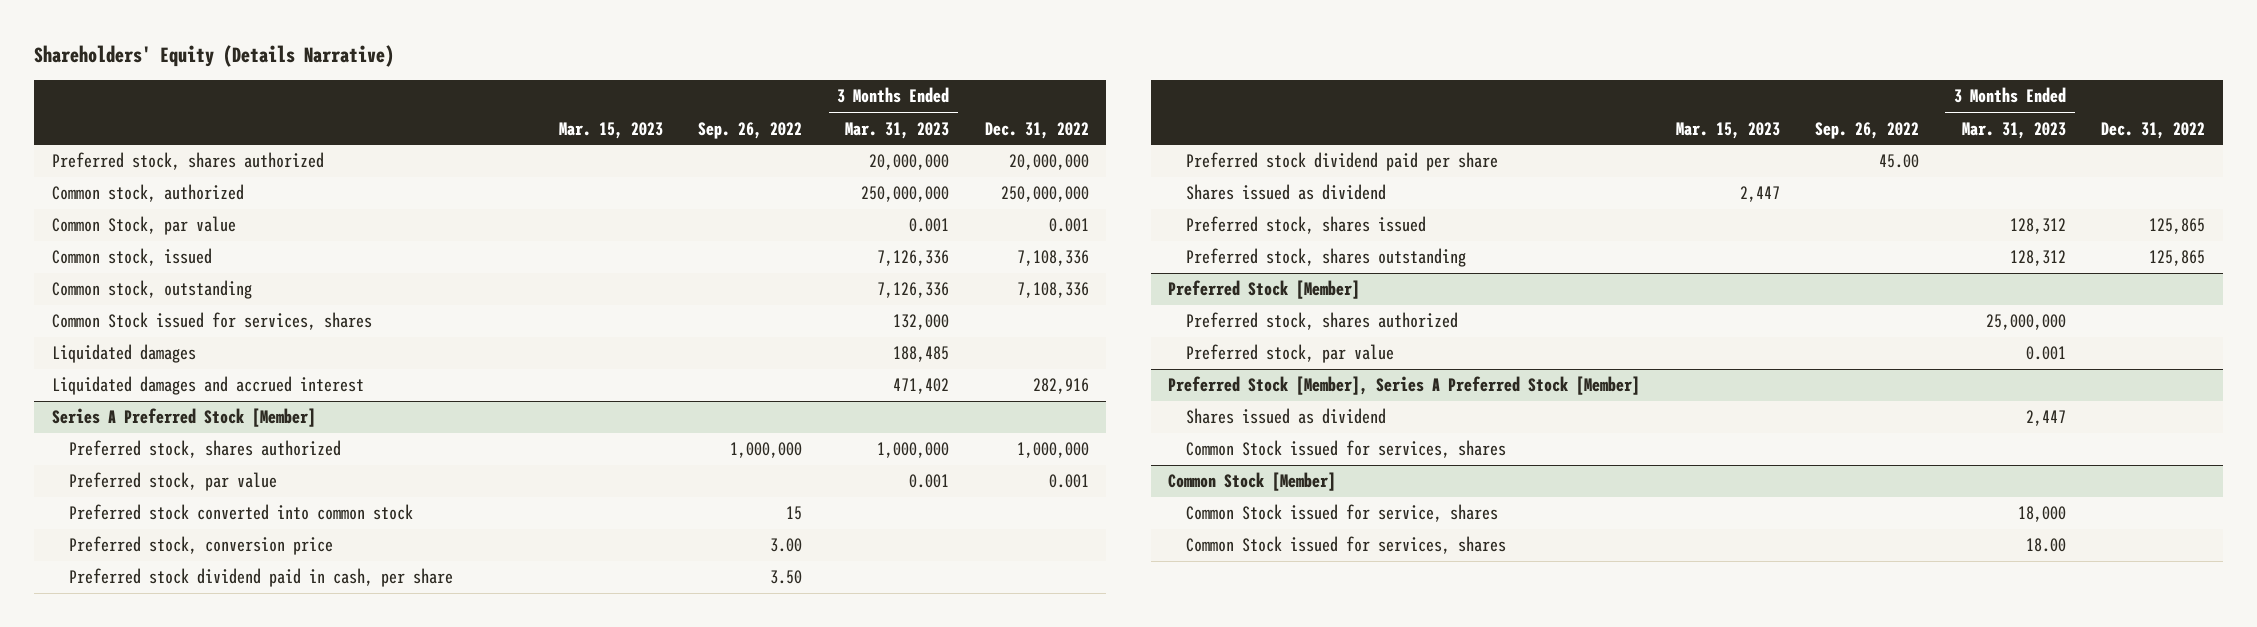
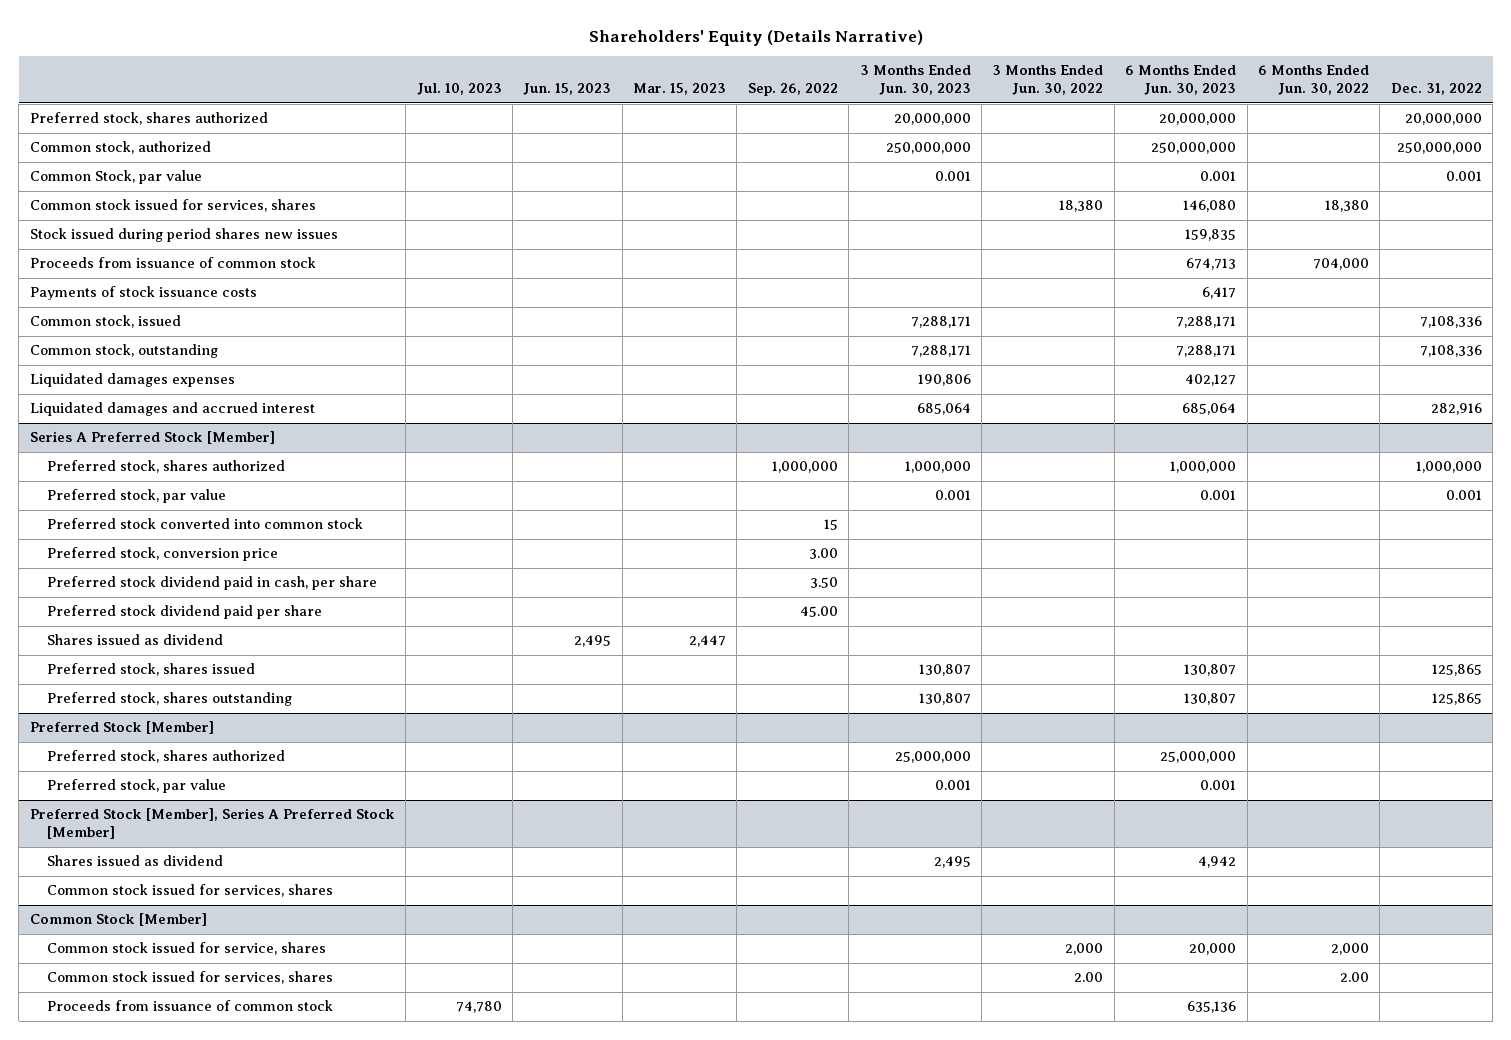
- | Mar. 15, 2023 | Sep. 26, 2022 | 3 Months Ended Mar. 31, 2023 | Dec. 31, 2022
+ | Jul. 10, 2023 | Jun. 15, 2023 | Mar. 15, 2023 | Sep. 26, 2022 | 3 Months Ended Jun. 30, 2023 | 3 Months Ended Jun. 30, 2022 | 6 Months Ended Jun. 30, 2023 | 6 Months Ended Jun. 30, 2022 | Dec. 31, 2022
+ Common stock issued for services, shares | | | | | | 18,380 | 146,080 | 18,380 |
+ Stock issued during period shares new issues | | | | | | | 159,835 | |
+ Proceeds from issuance of common stock | | | | | | | 674,713 | 704,000 |
+ Payments of stock issuance costs | | | | | | | 6,417 | |
- Common Stock issued for services, shares | | | 132,000 |
- Liquidated damages | | | 188,485 |
+ Liquidated damages expenses | | | | | 190,806 | | 402,127 | |
@ Preferred Stock [Member], Series A Preferred Stock [Member]
- Common Stock issued for services, shares
+ Common stock issued for services, shares
@ Common Stock [Member]
- Common Stock issued for service, shares | | | 18,000 |
- Common Stock issued for services, shares | | | 18.00 |
+ Common stock issued for service, shares | | | | | | 2,000 | 20,000 | 2,000 |
+ Common stock issued for services, shares | | | | | | 2.00 | | 2.00 |
+ Proceeds from issuance of common stock | 74,780 | | | | | | 635,136 | |

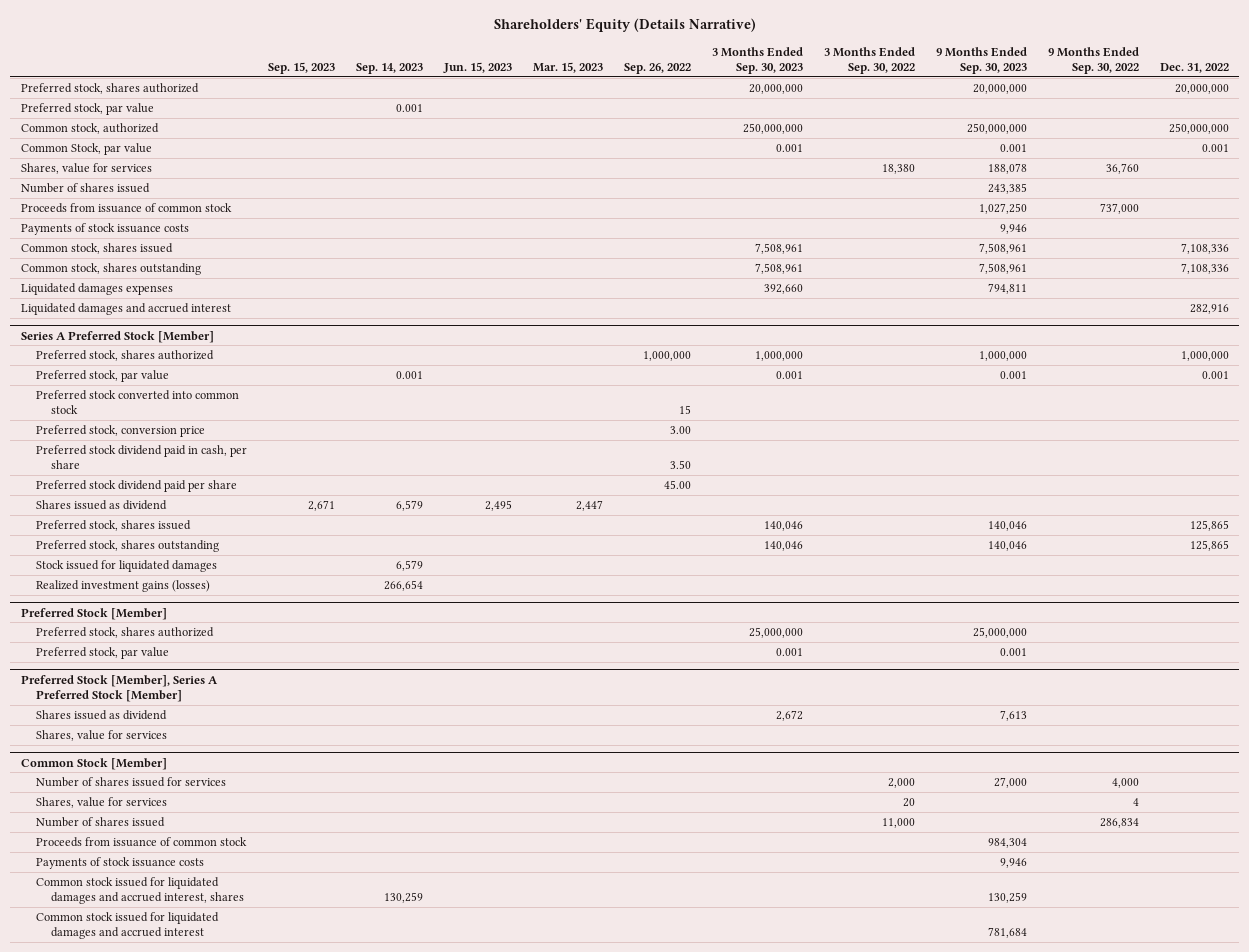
- | Jul. 10, 2023 | Jun. 15, 2023 | Mar. 15, 2023 | Sep. 26, 2022 | 3 Months Ended Jun. 30, 2023 | 3 Months Ended Jun. 30, 2022 | 6 Months Ended Jun. 30, 2023 | 6 Months Ended Jun. 30, 2022 | Dec. 31, 2022
+ | Sep. 15, 2023 | Sep. 14, 2023 | Jun. 15, 2023 | Mar. 15, 2023 | Sep. 26, 2022 | 3 Months Ended Sep. 30, 2023 | 3 Months Ended Sep. 30, 2022 | 9 Months Ended Sep. 30, 2023 | 9 Months Ended Sep. 30, 2022 | Dec. 31, 2022
+ Preferred stock, par value | | 0.001 | | | | | | | |
- Common stock issued for services, shares | | | | | | 18,380 | 146,080 | 18,380 |
- Stock issued during period shares new issues | | | | | | | 159,835 | |
+ Shares, value for services | | | | | | | 18,380 | 188,078 | 36,760 |
+ Number of shares issued | | | | | | | | 243,385 | |
- Common stock, issued | | | | | 7,288,171 | | 7,288,171 | | 7,108,336
- Common stock, outstanding | | | | | 7,288,171 | | 7,288,171 | | 7,108,336
+ Common stock, shares issued | | | | | | 7,508,961 | | 7,508,961 | | 7,108,336
+ Common stock, shares outstanding | | | | | | 7,508,961 | | 7,508,961 | | 7,108,336
@ Series A Preferred Stock [Member]
+ Stock issued for liquidated damages | | 6,579 | | | | | | | |
+ Realized investment gains (losses) | | 266,654 | | | | | | | |
@ Preferred Stock [Member], Series A Preferred Stock [Member]
- Common stock issued for services, shares
+ Shares, value for services
@ Common Stock [Member]
- Common stock issued for service, shares | | | | | | 2,000 | 20,000 | 2,000 |
- Common stock issued for services, shares | | | | | | 2.00 | | 2.00 |
+ Number of shares issued for services | | | | | | | 2,000 | 27,000 | 4,000 |
+ Shares, value for services | | | | | | | 20 | | 4 |
+ Number of shares issued | | | | | | | 11,000 | | 286,834 |
+ Payments of stock issuance costs | | | | | | | | 9,946 | |
+ Common stock issued for liquidated damages and accrued interest, shares | | 130,259 | | | | | | 130,259 | |
+ Common stock issued for liquidated damages and accrued interest | | | | | | | | 781,684 | |

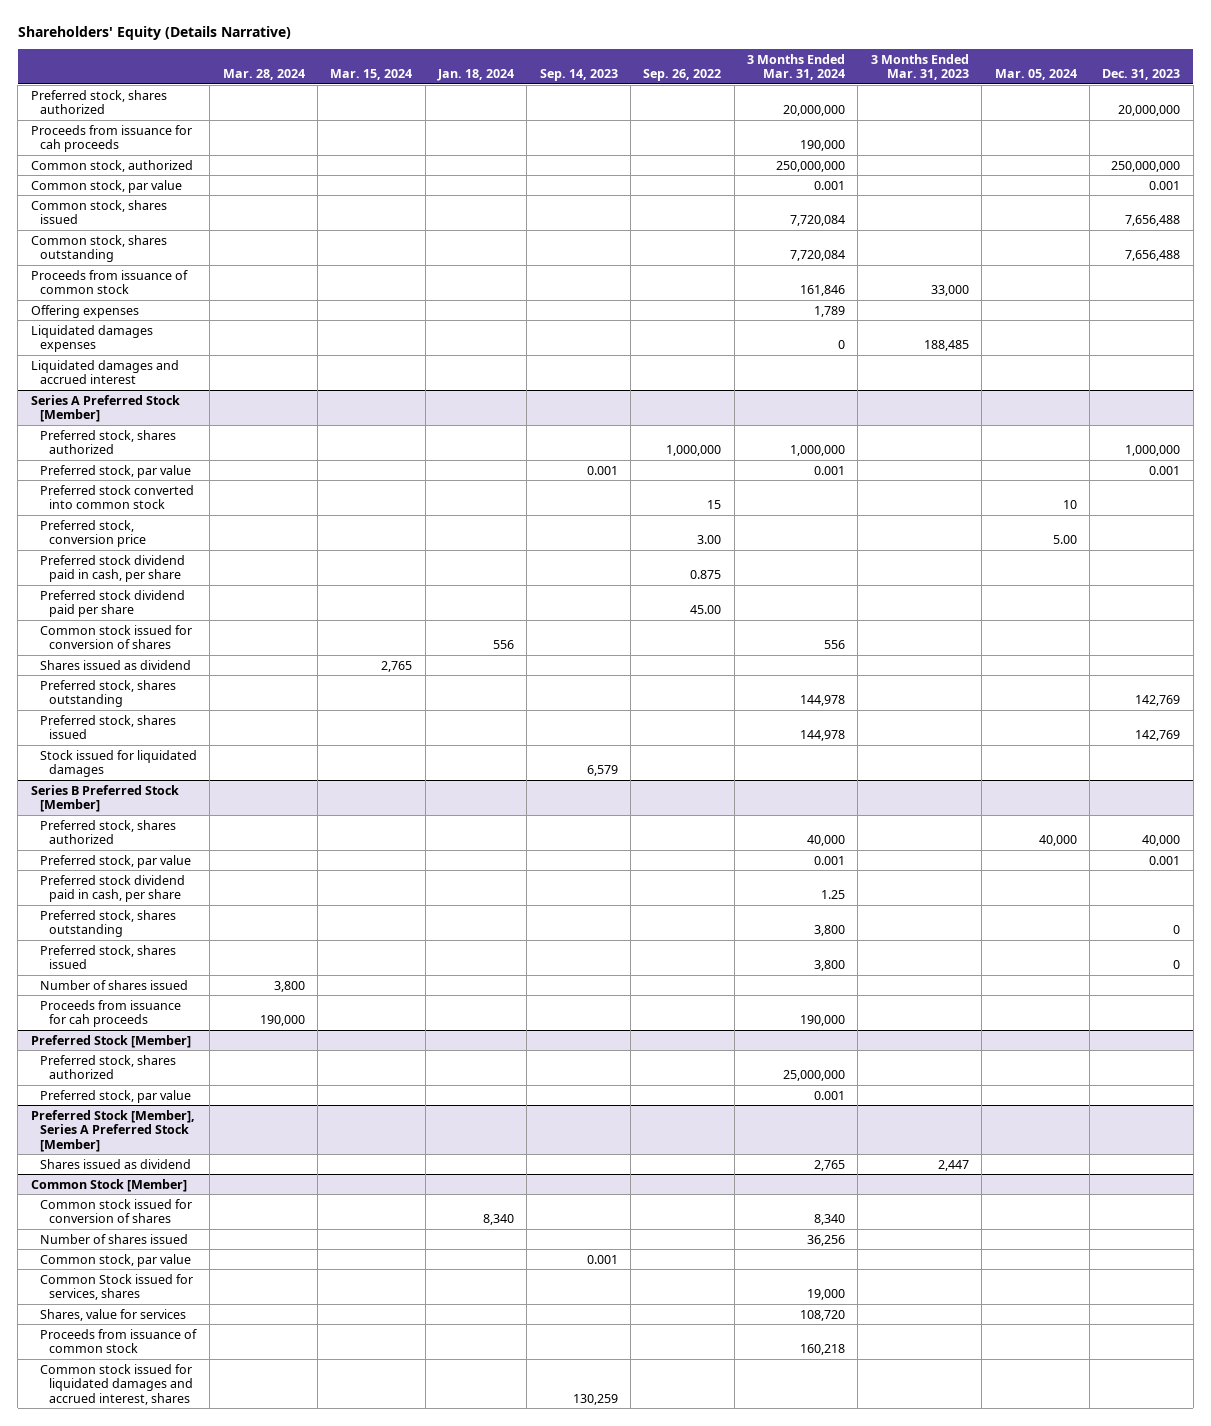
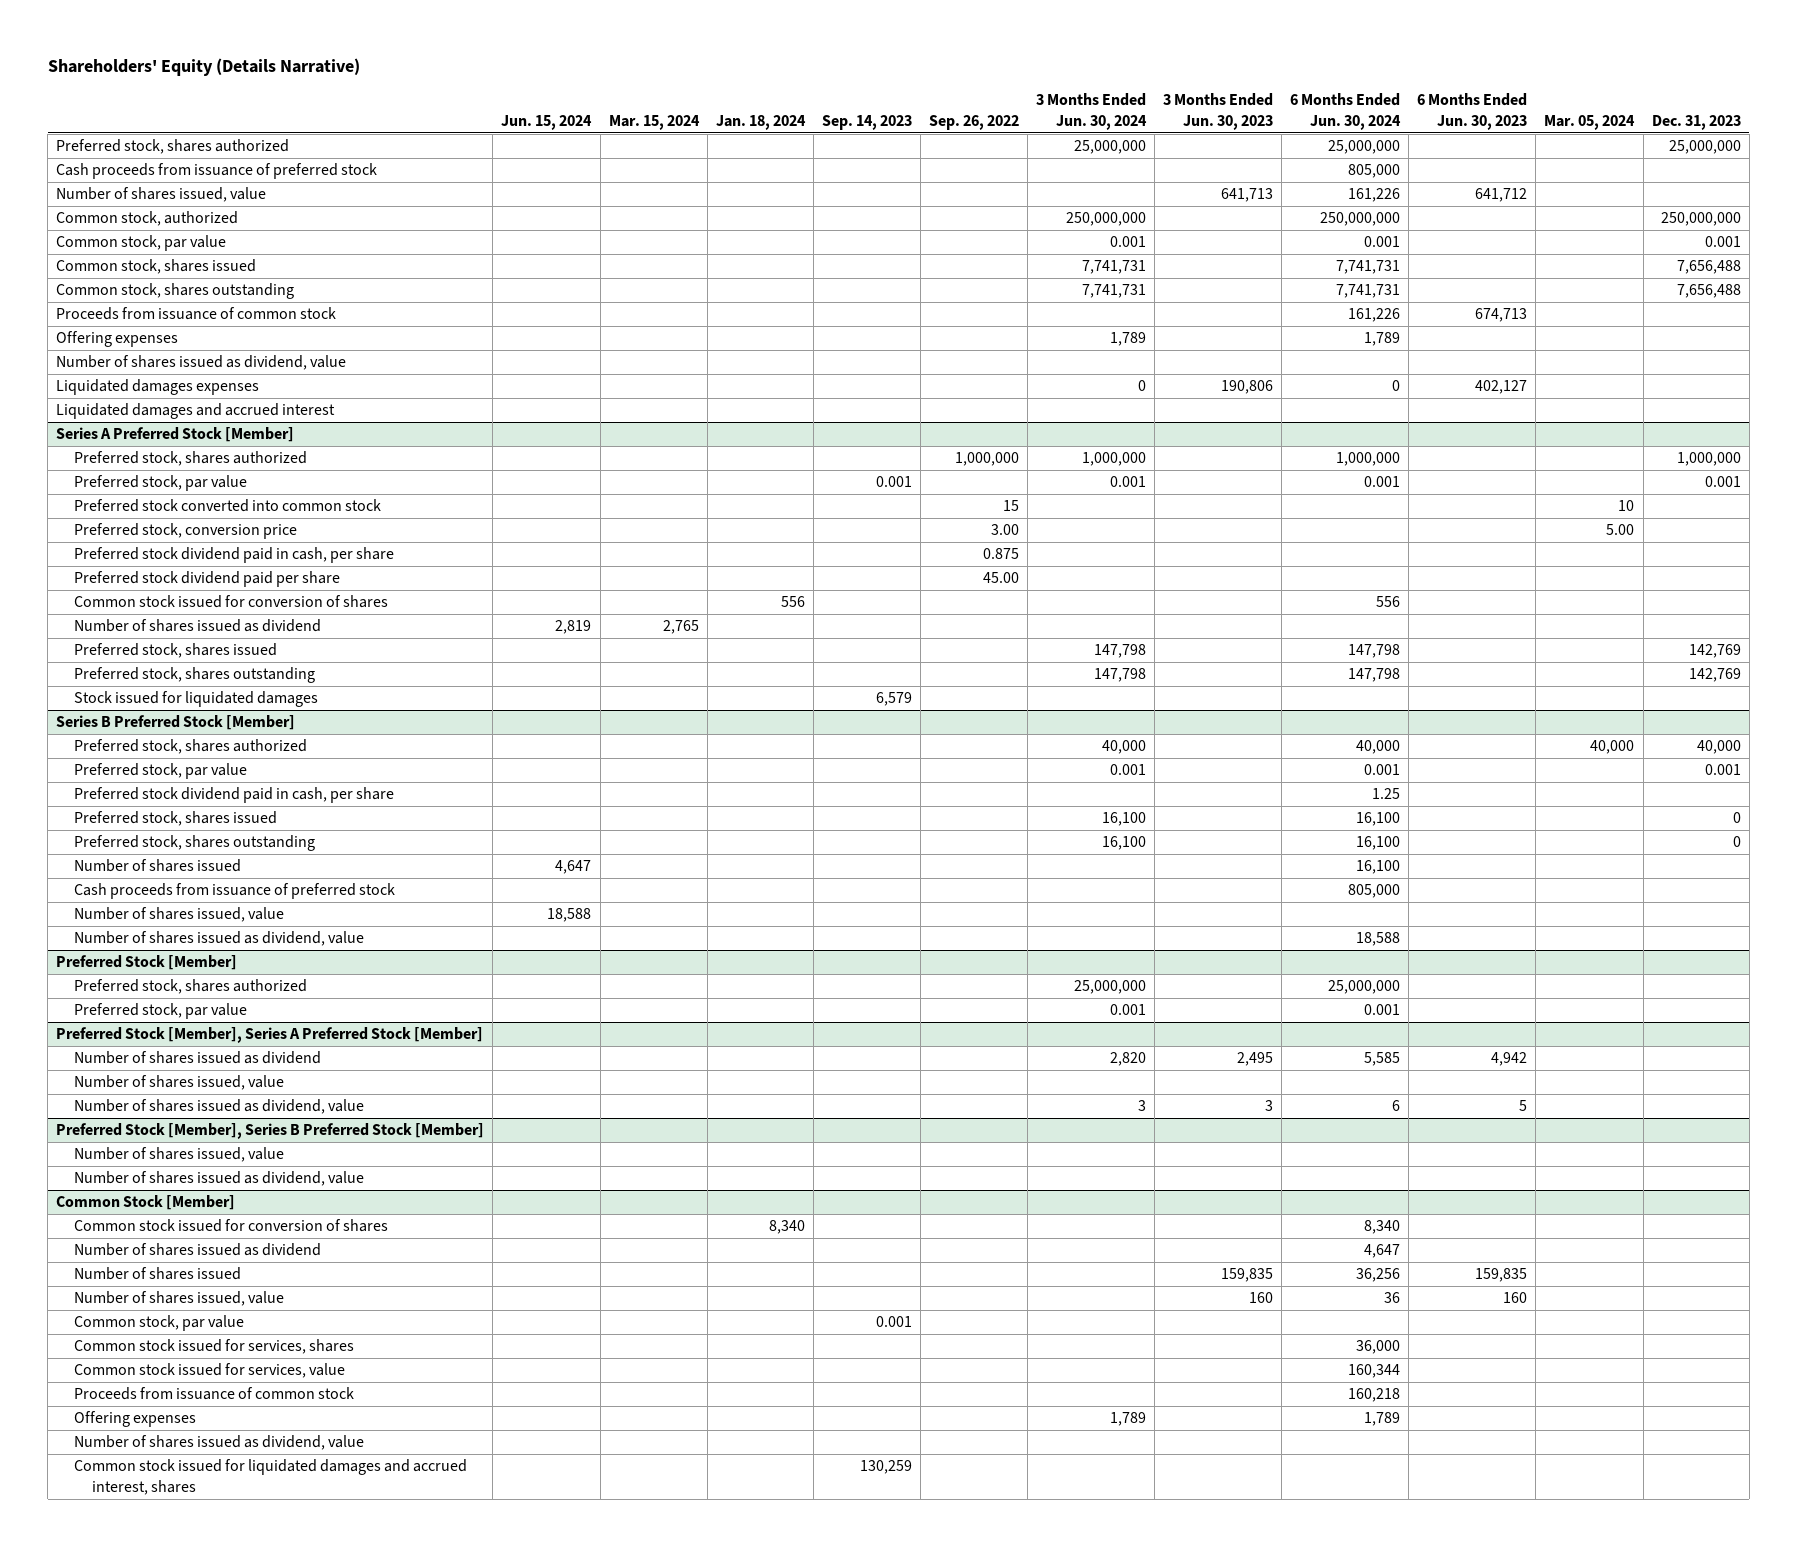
- | Mar. 28, 2024 | Mar. 15, 2024 | Jan. 18, 2024 | Sep. 14, 2023 | Sep. 26, 2022 | 3 Months Ended Mar. 31, 2024 | 3 Months Ended Mar. 31, 2023 | Mar. 05, 2024 | Dec. 31, 2023
+ | Jun. 15, 2024 | Mar. 15, 2024 | Jan. 18, 2024 | Sep. 14, 2023 | Sep. 26, 2022 | 3 Months Ended Jun. 30, 2024 | 3 Months Ended Jun. 30, 2023 | 6 Months Ended Jun. 30, 2024 | 6 Months Ended Jun. 30, 2023 | Mar. 05, 2024 | Dec. 31, 2023
- Preferred stock, shares authorized | | | | | | 20,000,000 | | | 20,000,000
- Proceeds from issuance for cah proceeds | | | | | | 190,000 | | |
+ Preferred stock, shares authorized | | | | | | 25,000,000 | | 25,000,000 | | | 25,000,000
+ Cash proceeds from issuance of preferred stock | | | | | | | | 805,000 | | |
+ Number of shares issued, value | | | | | | | 641,713 | 161,226 | 641,712 | |
+ Number of shares issued as dividend, value
@ Series A Preferred Stock [Member]
- Shares issued as dividend | | 2,765 | | | | | | |
+ Number of shares issued as dividend | 2,819 | 2,765 | | | | | | | | |
moved down: Preferred stock, shares outstanding | | | | | | 147,798 | | 147,798 | | | 142,769
@ Series B Preferred Stock [Member]
moved down: Preferred stock, shares outstanding | | | | | | 16,100 | | 16,100 | | | 0
- Proceeds from issuance for cah proceeds | 190,000 | | | | | 190,000 | | |
+ Cash proceeds from issuance of preferred stock | | | | | | | | 805,000 | | |
+ Number of shares issued, value | 18,588 | | | | | | | | | |
+ Number of shares issued as dividend, value | | | | | | | | 18,588 | | |
@ Preferred Stock [Member], Series A Preferred Stock [Member]
- Shares issued as dividend | | | | | | 2,765 | 2,447 | |
+ Number of shares issued as dividend | | | | | | 2,820 | 2,495 | 5,585 | 4,942 | |
+ Number of shares issued, value
+ Number of shares issued as dividend, value | | | | | | 3 | 3 | 6 | 5 | |
+ Preferred Stock [Member], Series B Preferred Stock [Member]
+ Number of shares issued, value
+ Number of shares issued as dividend, value
@ Common Stock [Member]
+ Number of shares issued as dividend | | | | | | | | 4,647 | | |
+ Number of shares issued, value | | | | | | | 160 | 36 | 160 | |
- Common Stock issued for services, shares | | | | | | 19,000 | | |
- Shares, value for services | | | | | | 108,720 | | |
+ Common stock issued for services, shares | | | | | | | | 36,000 | | |
+ Common stock issued for services, value | | | | | | | | 160,344 | | |
+ Offering expenses | | | | | | 1,789 | | 1,789 | | |
+ Number of shares issued as dividend, value

